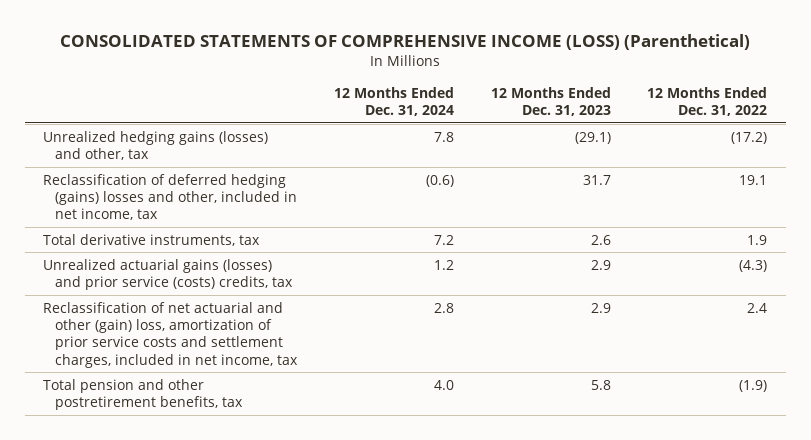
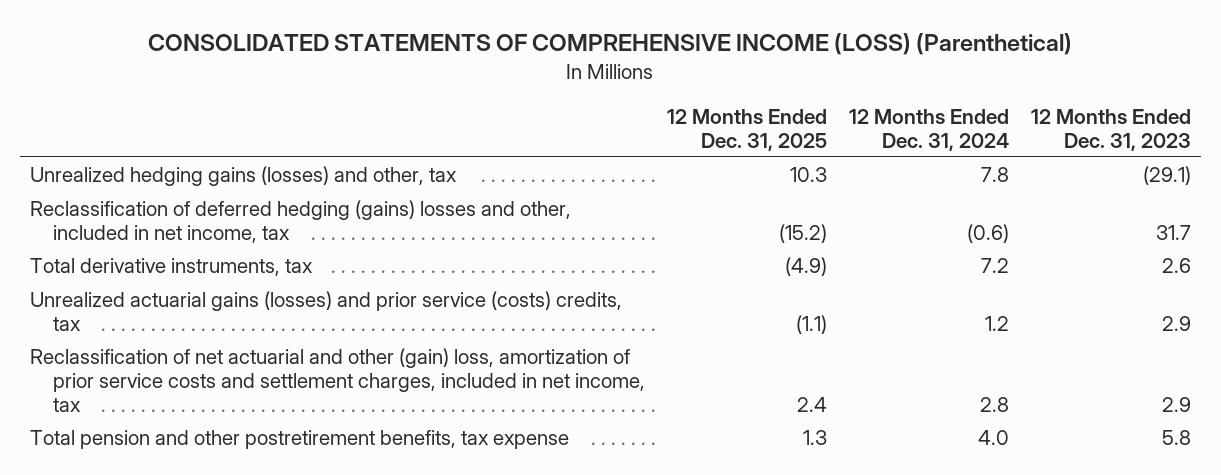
- | 12 Months Ended Dec. 31, 2024 | 12 Months Ended Dec. 31, 2023 | 12 Months Ended Dec. 31, 2022
+ | 12 Months Ended Dec. 31, 2025 | 12 Months Ended Dec. 31, 2024 | 12 Months Ended Dec. 31, 2023
- Total pension and other postretirement benefits, tax | 4.0 | 5.8 | (1.9)
+ Total pension and other postretirement benefits, tax expense | 1.3 | 4.0 | 5.8

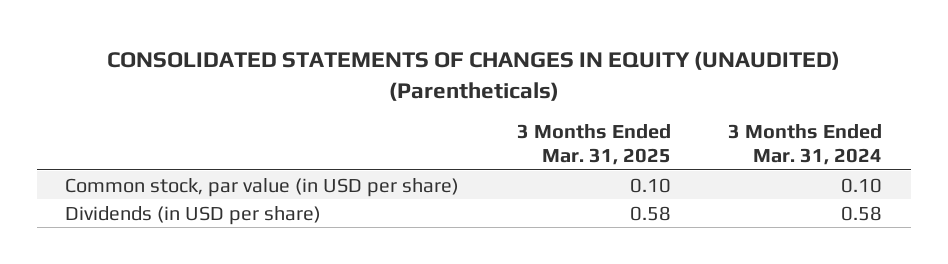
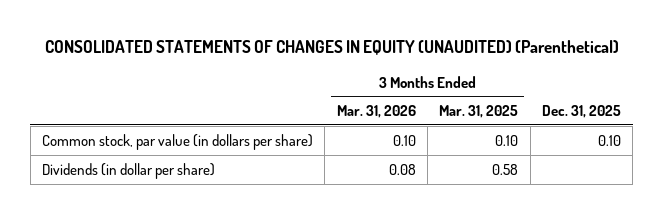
- CONSOLIDATED STATEMENTS OF CHANGES IN EQUITY (UNAUDITED) (Parentheticals)
+ CONSOLIDATED STATEMENTS OF CHANGES IN EQUITY (UNAUDITED) (Parenthetical)
- | 3 Months Ended Mar. 31, 2025 | 3 Months Ended Mar. 31, 2024
+ | 3 Months Ended Mar. 31, 2026 | 3 Months Ended Mar. 31, 2025 | Dec. 31, 2025
- Common stock, par value (in USD per share) | 0.10 | 0.10
- Dividends (in USD per share) | 0.58 | 0.58
+ Common stock, par value (in dollars per share) | 0.10 | 0.10 | 0.10
+ Dividends (in dollar per share) | 0.08 | 0.58 |

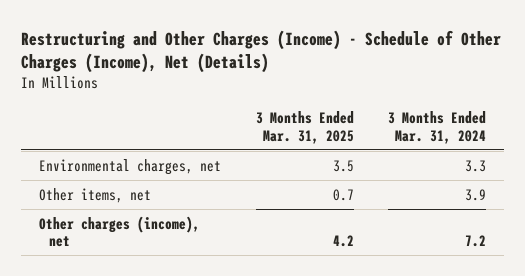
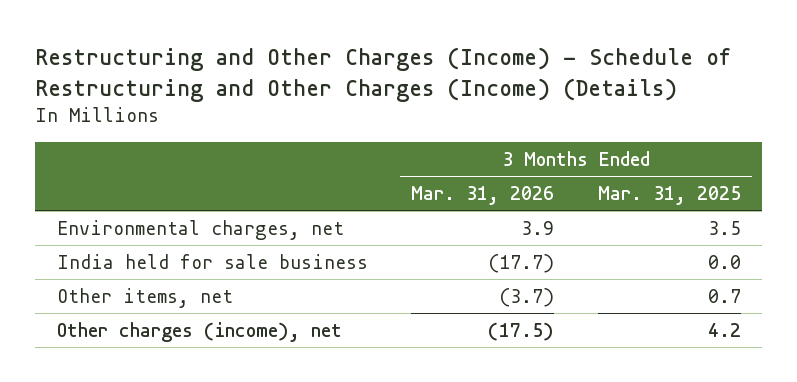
- Restructuring and Other Charges (Income) - Schedule of Other Charges (Income), Net (Details)
+ Restructuring and Other Charges (Income) - Schedule of Restructuring and Other Charges (Income) (Details)
- | 3 Months Ended Mar. 31, 2025 | 3 Months Ended Mar. 31, 2024
+ | 3 Months Ended Mar. 31, 2026 | 3 Months Ended Mar. 31, 2025
+ India held for sale business | (17.7) | 0.0

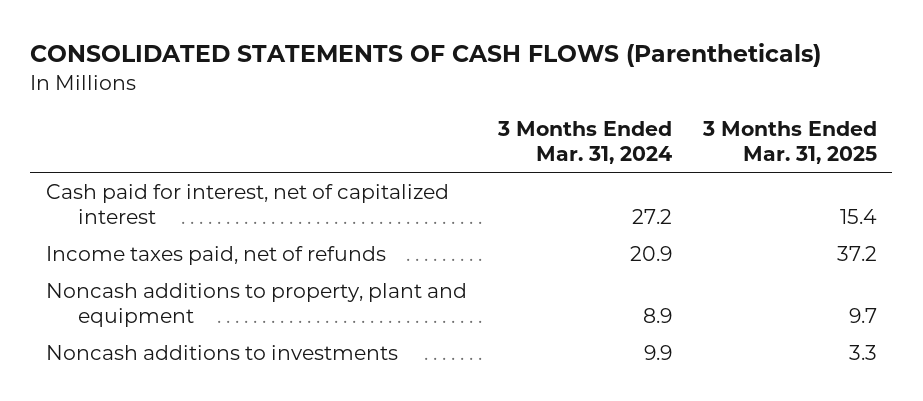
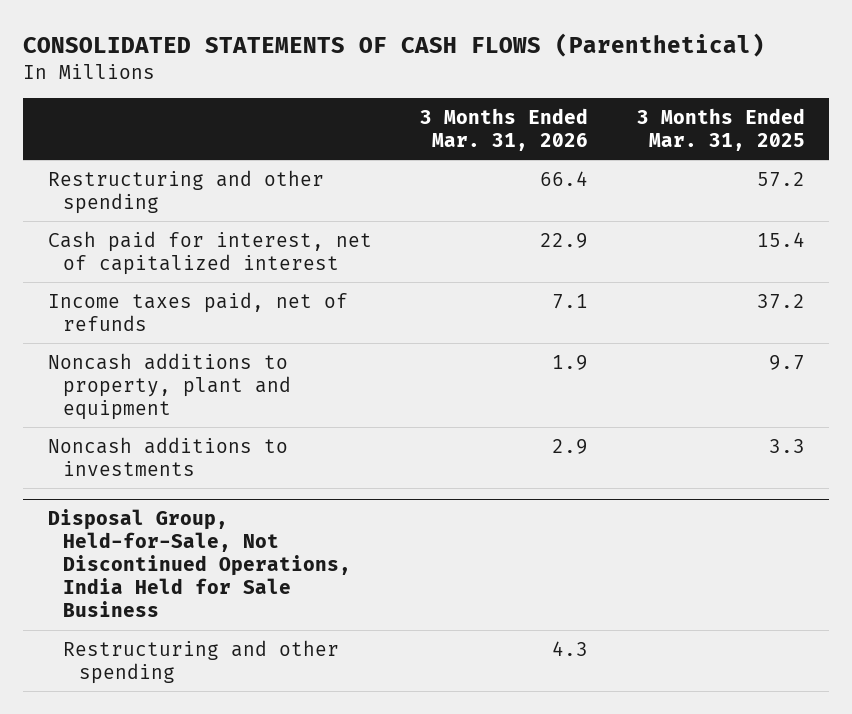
- CONSOLIDATED STATEMENTS OF CASH FLOWS (Parentheticals)
+ CONSOLIDATED STATEMENTS OF CASH FLOWS (Parenthetical)
- | 3 Months Ended Mar. 31, 2024 | 3 Months Ended Mar. 31, 2025
+ | 3 Months Ended Mar. 31, 2026 | 3 Months Ended Mar. 31, 2025
+ Restructuring and other spending | 66.4 | 57.2
+ Disposal Group, Held-for-Sale, Not Discontinued Operations, India Held for Sale Business
+ Restructuring and other spending | 4.3 |

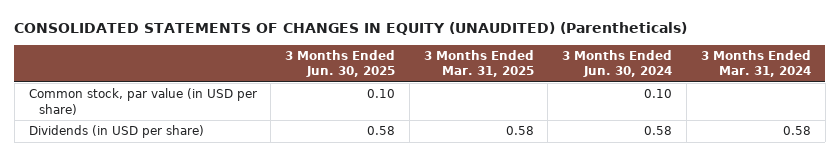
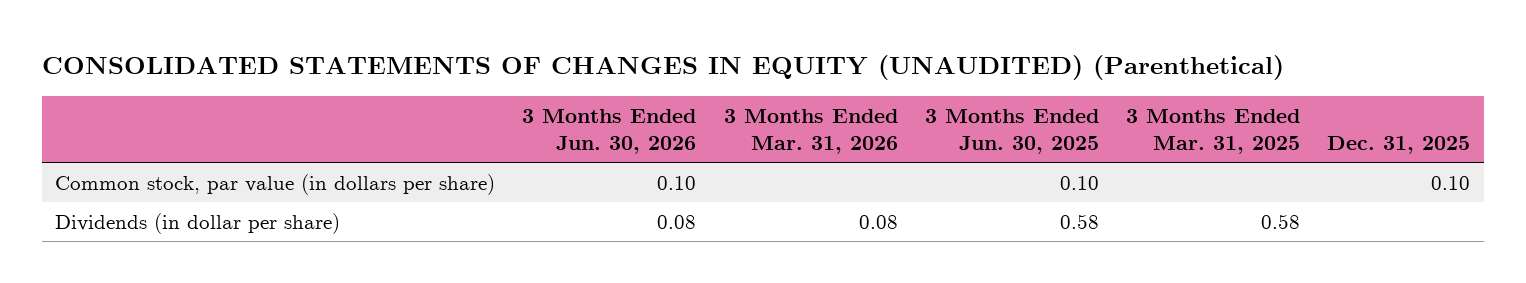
- CONSOLIDATED STATEMENTS OF CHANGES IN EQUITY (UNAUDITED) (Parentheticals)
+ CONSOLIDATED STATEMENTS OF CHANGES IN EQUITY (UNAUDITED) (Parenthetical)
- | 3 Months Ended Jun. 30, 2025 | 3 Months Ended Mar. 31, 2025 | 3 Months Ended Jun. 30, 2024 | 3 Months Ended Mar. 31, 2024
+ | 3 Months Ended Jun. 30, 2026 | 3 Months Ended Mar. 31, 2026 | 3 Months Ended Jun. 30, 2025 | 3 Months Ended Mar. 31, 2025 | Dec. 31, 2025
- Common stock, par value (in USD per share) | 0.10 | | 0.10 |
- Dividends (in USD per share) | 0.58 | 0.58 | 0.58 | 0.58
+ Common stock, par value (in dollars per share) | 0.10 | | 0.10 | | 0.10
+ Dividends (in dollar per share) | 0.08 | 0.08 | 0.58 | 0.58 |

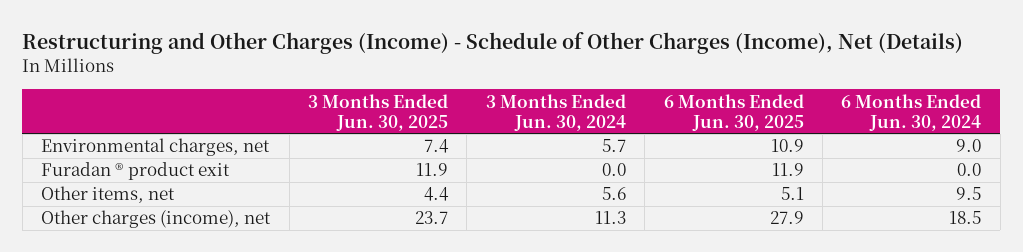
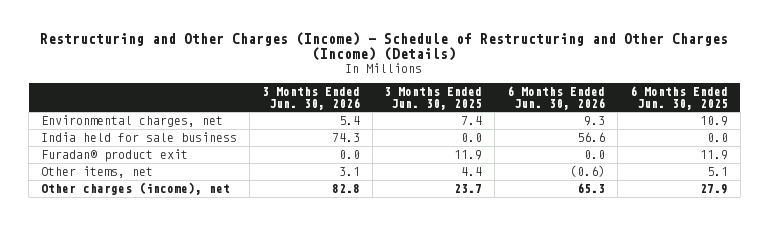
- Restructuring and Other Charges (Income) - Schedule of Other Charges (Income), Net (Details)
+ Restructuring and Other Charges (Income) - Schedule of Restructuring and Other Charges (Income) (Details)
- | 3 Months Ended Jun. 30, 2025 | 3 Months Ended Jun. 30, 2024 | 6 Months Ended Jun. 30, 2025 | 6 Months Ended Jun. 30, 2024
+ | 3 Months Ended Jun. 30, 2026 | 3 Months Ended Jun. 30, 2025 | 6 Months Ended Jun. 30, 2026 | 6 Months Ended Jun. 30, 2025
- Furadan ® product exit | 11.9 | 0.0 | 11.9 | 0.0
+ India held for sale business | 74.3 | 0.0 | 56.6 | 0.0
+ Furadan® product exit | 0.0 | 11.9 | 0.0 | 11.9

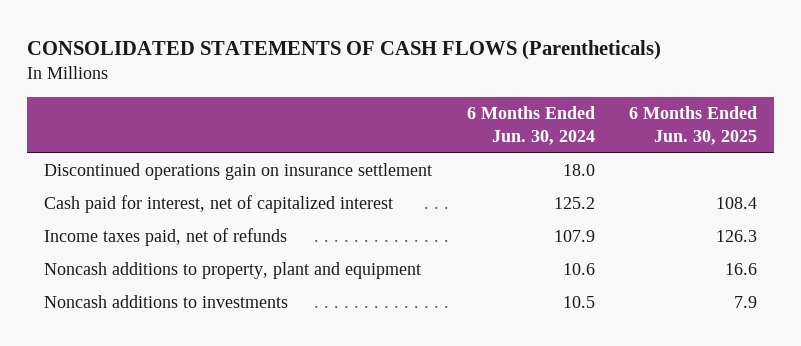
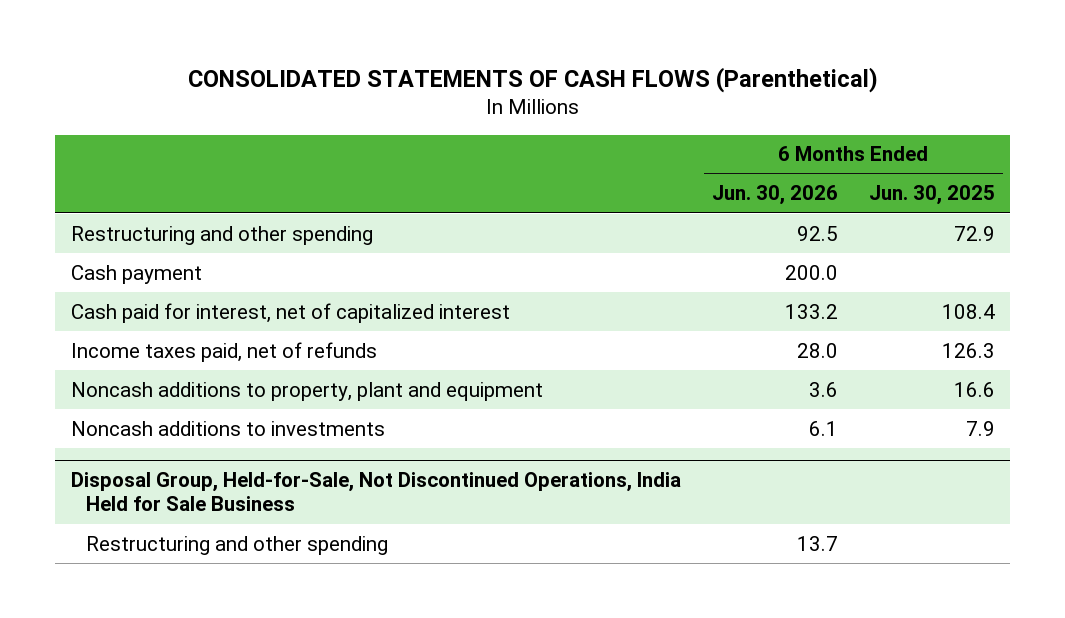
- CONSOLIDATED STATEMENTS OF CASH FLOWS (Parentheticals)
+ CONSOLIDATED STATEMENTS OF CASH FLOWS (Parenthetical)
- | 6 Months Ended Jun. 30, 2024 | 6 Months Ended Jun. 30, 2025
+ | 6 Months Ended Jun. 30, 2026 | 6 Months Ended Jun. 30, 2025
- Discontinued operations gain on insurance settlement | 18.0 |
+ Restructuring and other spending | 92.5 | 72.9
+ Cash payment | 200.0 |
+ Disposal Group, Held-for-Sale, Not Discontinued Operations, India Held for Sale Business
+ Restructuring and other spending | 13.7 |

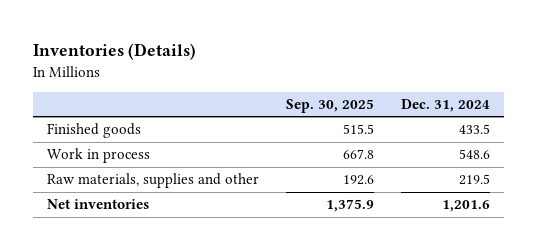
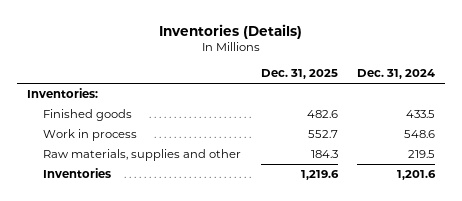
- | Sep. 30, 2025 | Dec. 31, 2024
+ | Dec. 31, 2025 | Dec. 31, 2024
+ Inventories:
- Net inventories | 1,375.9 | 1,201.6
+ Inventories | 1,219.6 | 1,201.6

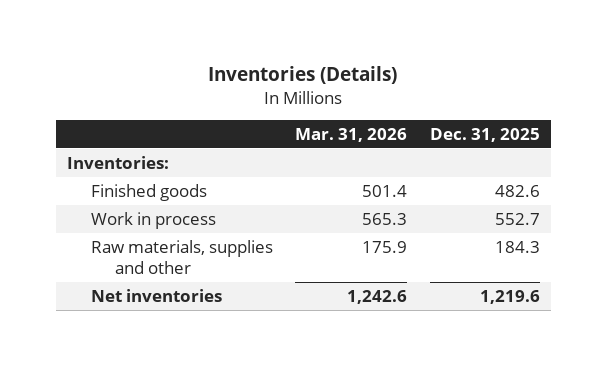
- | Dec. 31, 2025 | Dec. 31, 2024
+ | Mar. 31, 2026 | Dec. 31, 2025
- Inventories | 1,219.6 | 1,201.6
+ Net inventories | 1,242.6 | 1,219.6

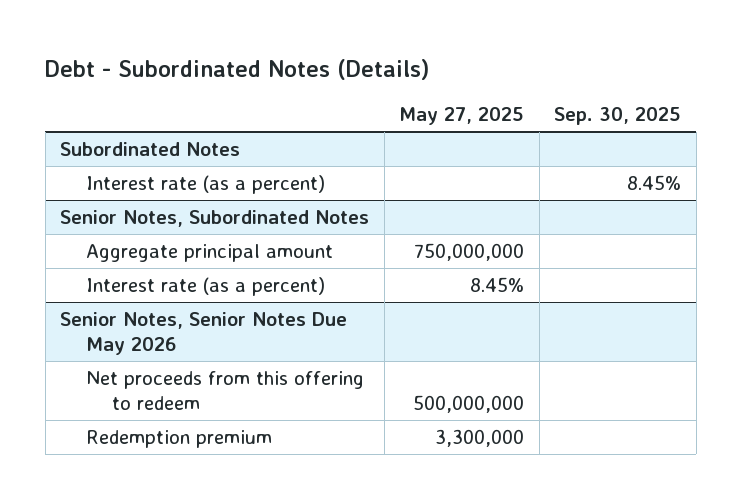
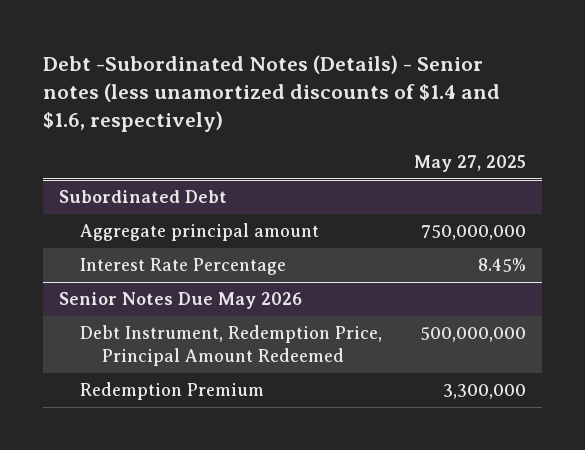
- Debt - Subordinated Notes (Details)
+ Debt -Subordinated Notes (Details) - Senior notes (less unamortized discounts of $1.4 and $1.6, respectively)
- | May 27, 2025 | Sep. 30, 2025
+ | May 27, 2025
- Subordinated Notes
- Interest rate (as a percent) | | 8.45%
- Senior Notes, Subordinated Notes
+ Subordinated Debt
- Interest rate (as a percent) | 8.45% |
- Senior Notes, Senior Notes Due May 2026
- Net proceeds from this offering to redeem | 500,000,000 |
- Redemption premium | 3,300,000 |
+ Interest Rate Percentage | 8.45%
+ Senior Notes Due May 2026
+ Debt Instrument, Redemption Price, Principal Amount Redeemed | 500,000,000
+ Redemption Premium | 3,300,000

